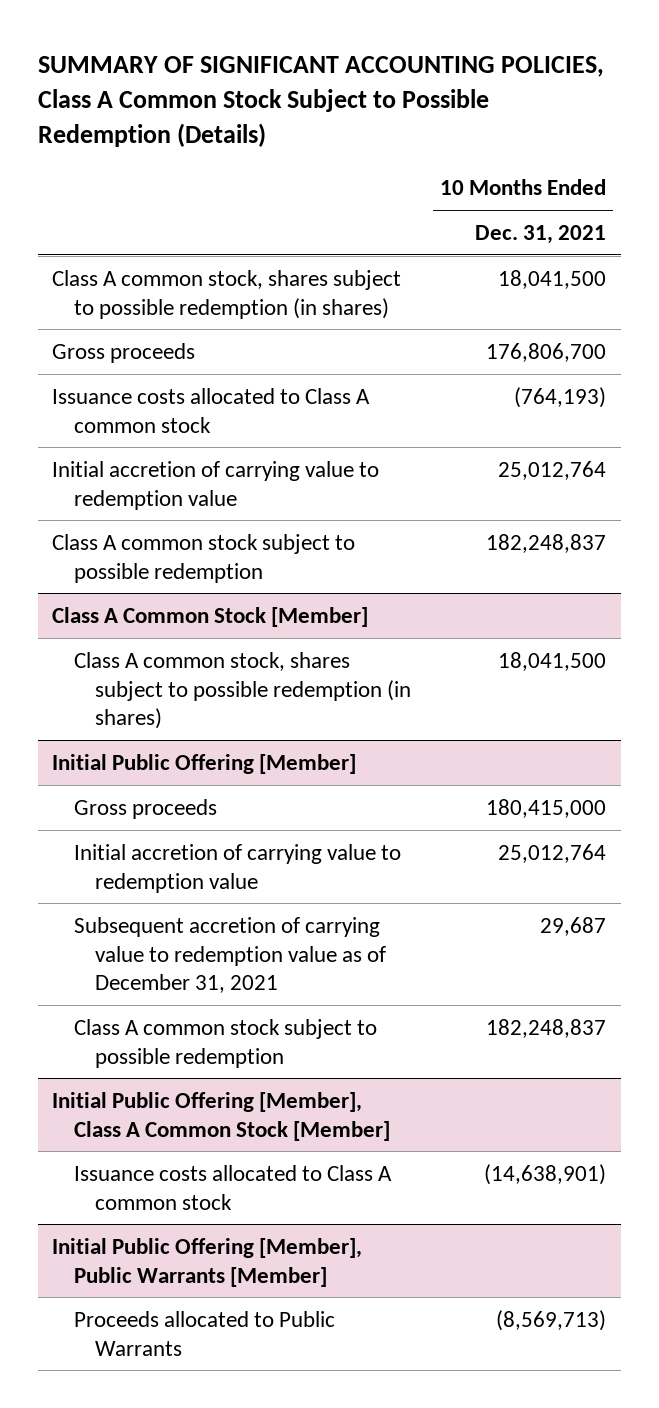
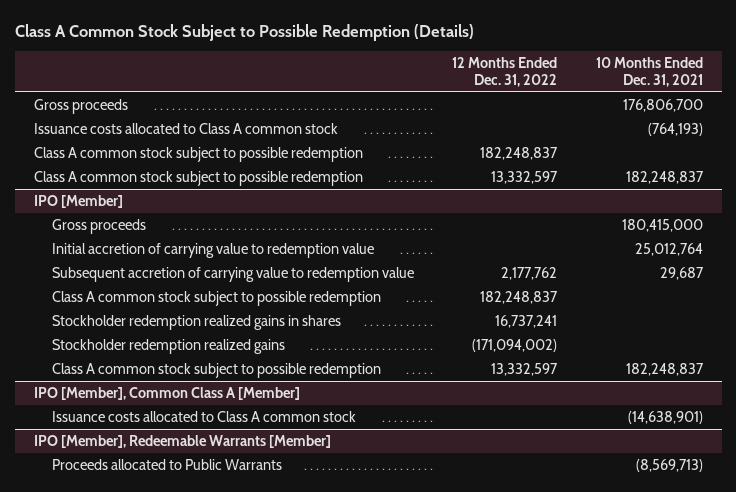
- SUMMARY OF SIGNIFICANT ACCOUNTING POLICIES, Class A Common Stock Subject to Possible Redemption (Details)
+ Class A Common Stock Subject to Possible Redemption (Details)
- | 10 Months Ended Dec. 31, 2021
+ | 12 Months Ended Dec. 31, 2022 | 10 Months Ended Dec. 31, 2021
- Class A common stock, shares subject to possible redemption (in shares) | 18,041,500
- Initial accretion of carrying value to redemption value | 25,012,764
+ Class A common stock subject to possible redemption | 182,248,837 |
- Class A Common Stock [Member]
- Class A common stock, shares subject to possible redemption (in shares) | 18,041,500
- Initial Public Offering [Member]
+ IPO [Member]
- Subsequent accretion of carrying value to redemption value as of December 31, 2021 | 29,687
+ Subsequent accretion of carrying value to redemption value | 2,177,762 | 29,687
+ Class A common stock subject to possible redemption | 182,248,837 |
+ Stockholder redemption realized gains in shares | 16,737,241 |
+ Stockholder redemption realized gains | (171,094,002) |
- Initial Public Offering [Member], Class A Common Stock [Member]
+ IPO [Member], Common Class A [Member]
- Initial Public Offering [Member], Public Warrants [Member]
+ IPO [Member], Redeemable Warrants [Member]

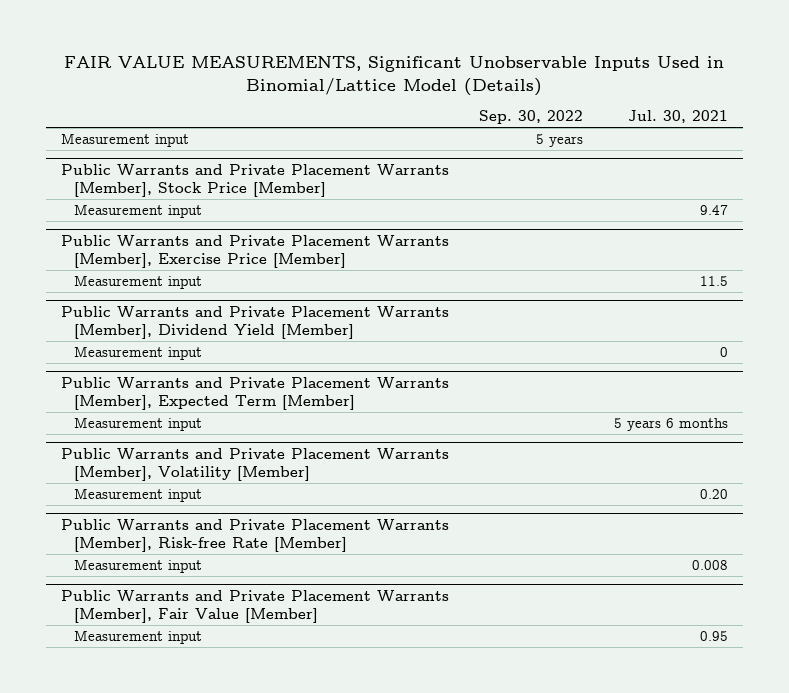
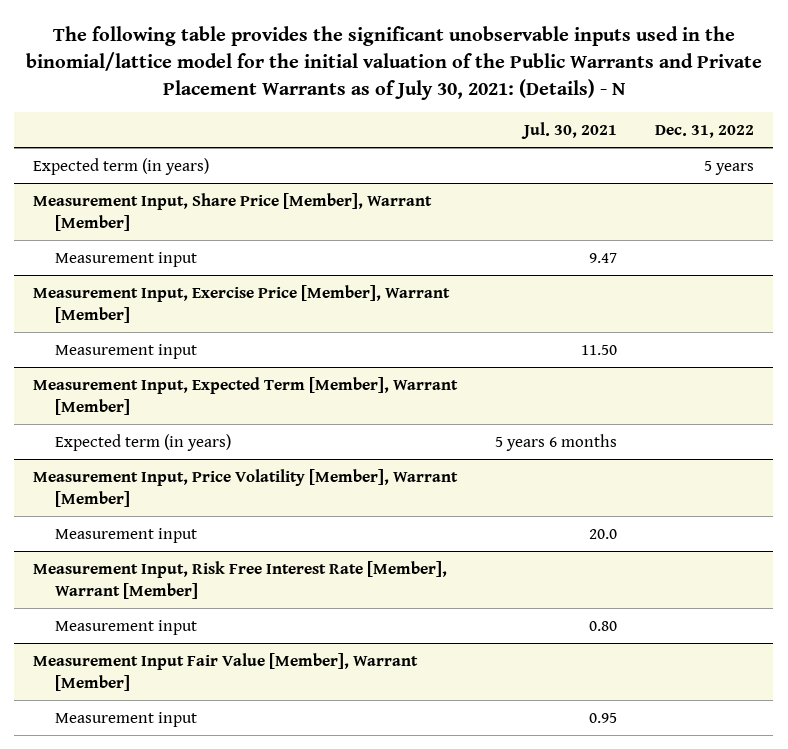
- FAIR VALUE MEASUREMENTS, Significant Unobservable Inputs Used in Binomial/Lattice Model (Details)
+ The following table provides the significant unobservable inputs used in the binomial/lattice model for the initial valuation of the Public Warrants and Private Placement Warrants as of July 30, 2021: (Details) - N
- | Sep. 30, 2022 | Jul. 30, 2021
+ | Jul. 30, 2021 | Dec. 31, 2022
- Measurement input | 5 years |
- Public Warrants and Private Placement Warrants [Member], Stock Price [Member]
+ Expected term (in years) | | 5 years
+ Measurement Input, Share Price [Member], Warrant [Member]
- Public Warrants and Private Placement Warrants [Member], Exercise Price [Member]
- Measurement input | | 11.5
- Public Warrants and Private Placement Warrants [Member], Dividend Yield [Member]
- Measurement input | | 0
- Public Warrants and Private Placement Warrants [Member], Expected Term [Member]
- Measurement input | | 5 years 6 months
- Public Warrants and Private Placement Warrants [Member], Volatility [Member]
- Measurement input | | 0.20
- Public Warrants and Private Placement Warrants [Member], Risk-free Rate [Member]
- Measurement input | | 0.008
- Public Warrants and Private Placement Warrants [Member], Fair Value [Member]
+ Measurement Input, Exercise Price [Member], Warrant [Member]
+ Measurement input | 11.50 |
+ Measurement Input, Expected Term [Member], Warrant [Member]
+ Expected term (in years) | 5 years 6 months |
+ Measurement Input, Price Volatility [Member], Warrant [Member]
+ Measurement input | 20.0 |
+ Measurement Input, Risk Free Interest Rate [Member], Warrant [Member]
+ Measurement input | 0.80 |
+ Measurement Input Fair Value [Member], Warrant [Member]

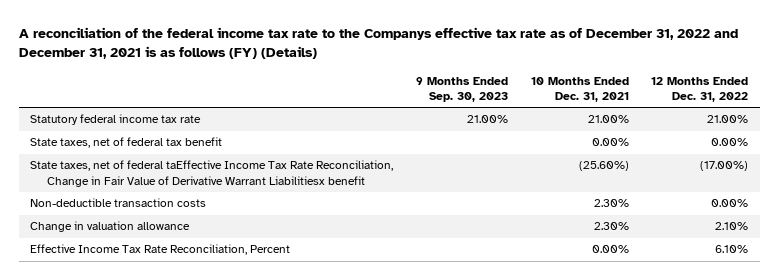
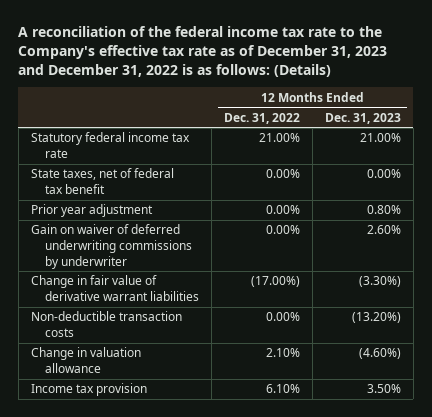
- A reconciliation of the federal income tax rate to the Companys effective tax rate as of December 31, 2022 and December 31, 2021 is as follows (FY) (Details)
+ A reconciliation of the federal income tax rate to the Company's effective tax rate as of December 31, 2023 and December 31, 2022 is as follows: (Details)
- | 9 Months Ended Sep. 30, 2023 | 10 Months Ended Dec. 31, 2021 | 12 Months Ended Dec. 31, 2022
+ | 12 Months Ended Dec. 31, 2022 | 12 Months Ended Dec. 31, 2023
- State taxes, net of federal taEffective Income Tax Rate Reconciliation, Change in Fair Value of Derivative Warrant Liabilitiesx benefit | | (25.60%) | (17.00%)
+ Prior year adjustment | 0.00% | 0.80%
+ Gain on waiver of deferred underwriting commissions by underwriter | 0.00% | 2.60%
+ Change in fair value of derivative warrant liabilities | (17.00%) | (3.30%)
- Effective Income Tax Rate Reconciliation, Percent | | 0.00% | 6.10%
+ Income tax provision | 6.10% | 3.50%

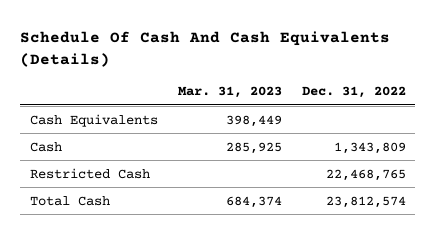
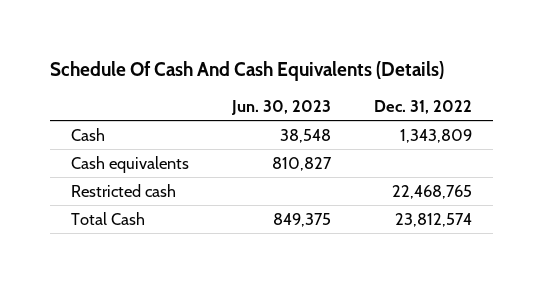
- | Mar. 31, 2023 | Dec. 31, 2022
+ | Jun. 30, 2023 | Dec. 31, 2022
- Cash Equivalents | 398,449 |
- Restricted Cash | | 22,468,765
+ Cash equivalents | 810,827 |
+ Restricted cash | | 22,468,765

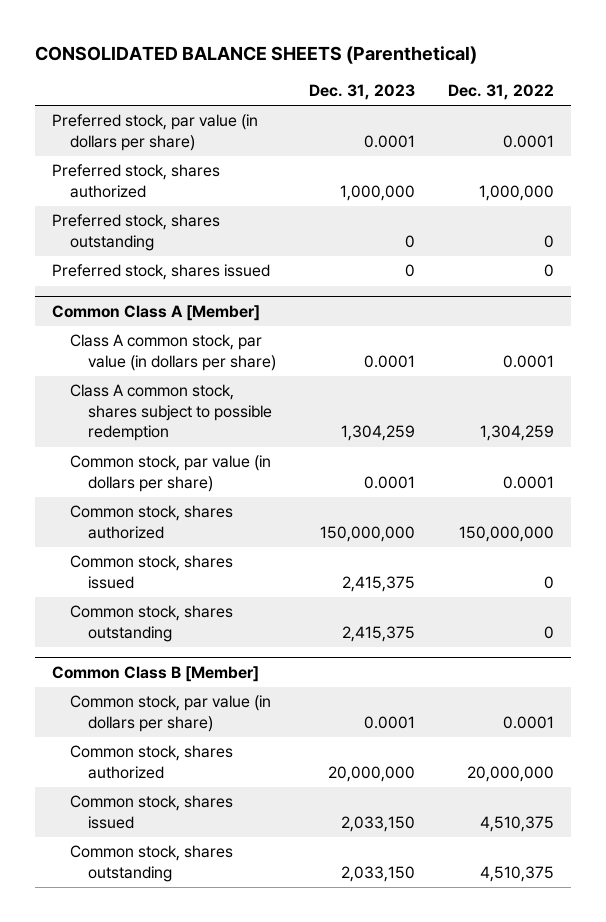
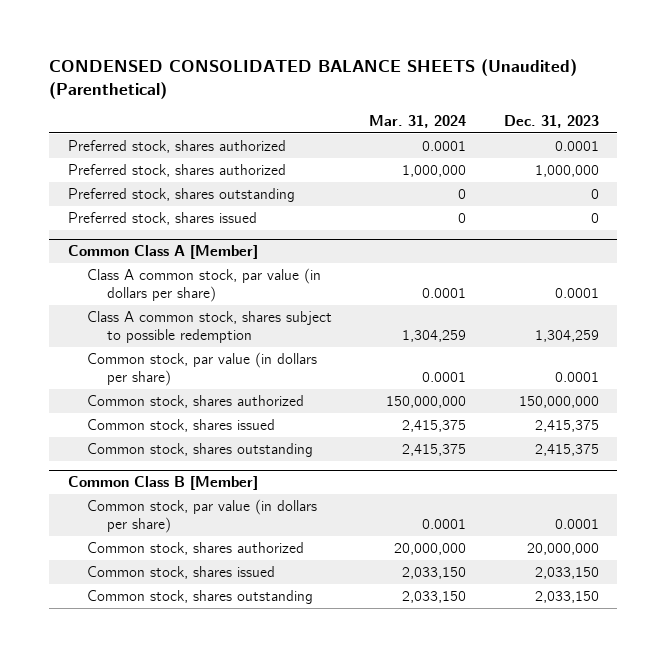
- CONSOLIDATED BALANCE SHEETS (Parenthetical)
+ CONDENSED CONSOLIDATED BALANCE SHEETS (Unaudited) (Parenthetical)
- | Dec. 31, 2023 | Dec. 31, 2022
+ | Mar. 31, 2024 | Dec. 31, 2023
- Preferred stock, par value (in dollars per share) | 0.0001 | 0.0001
+ Preferred stock, shares authorized | 0.0001 | 0.0001

